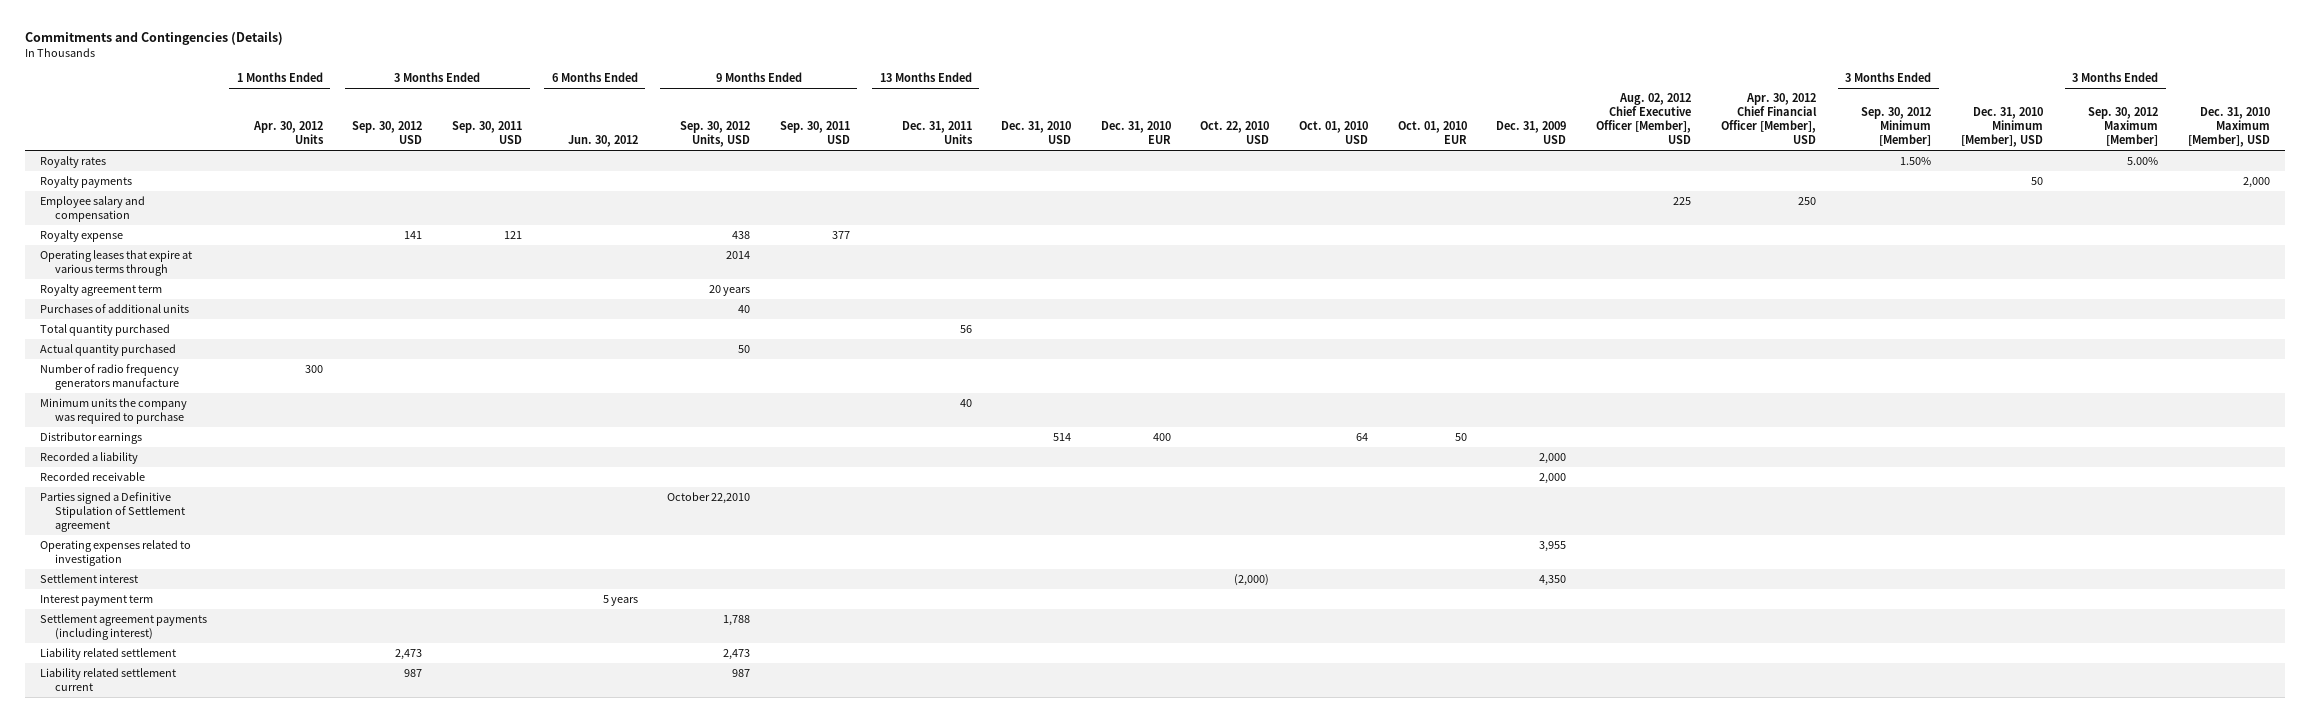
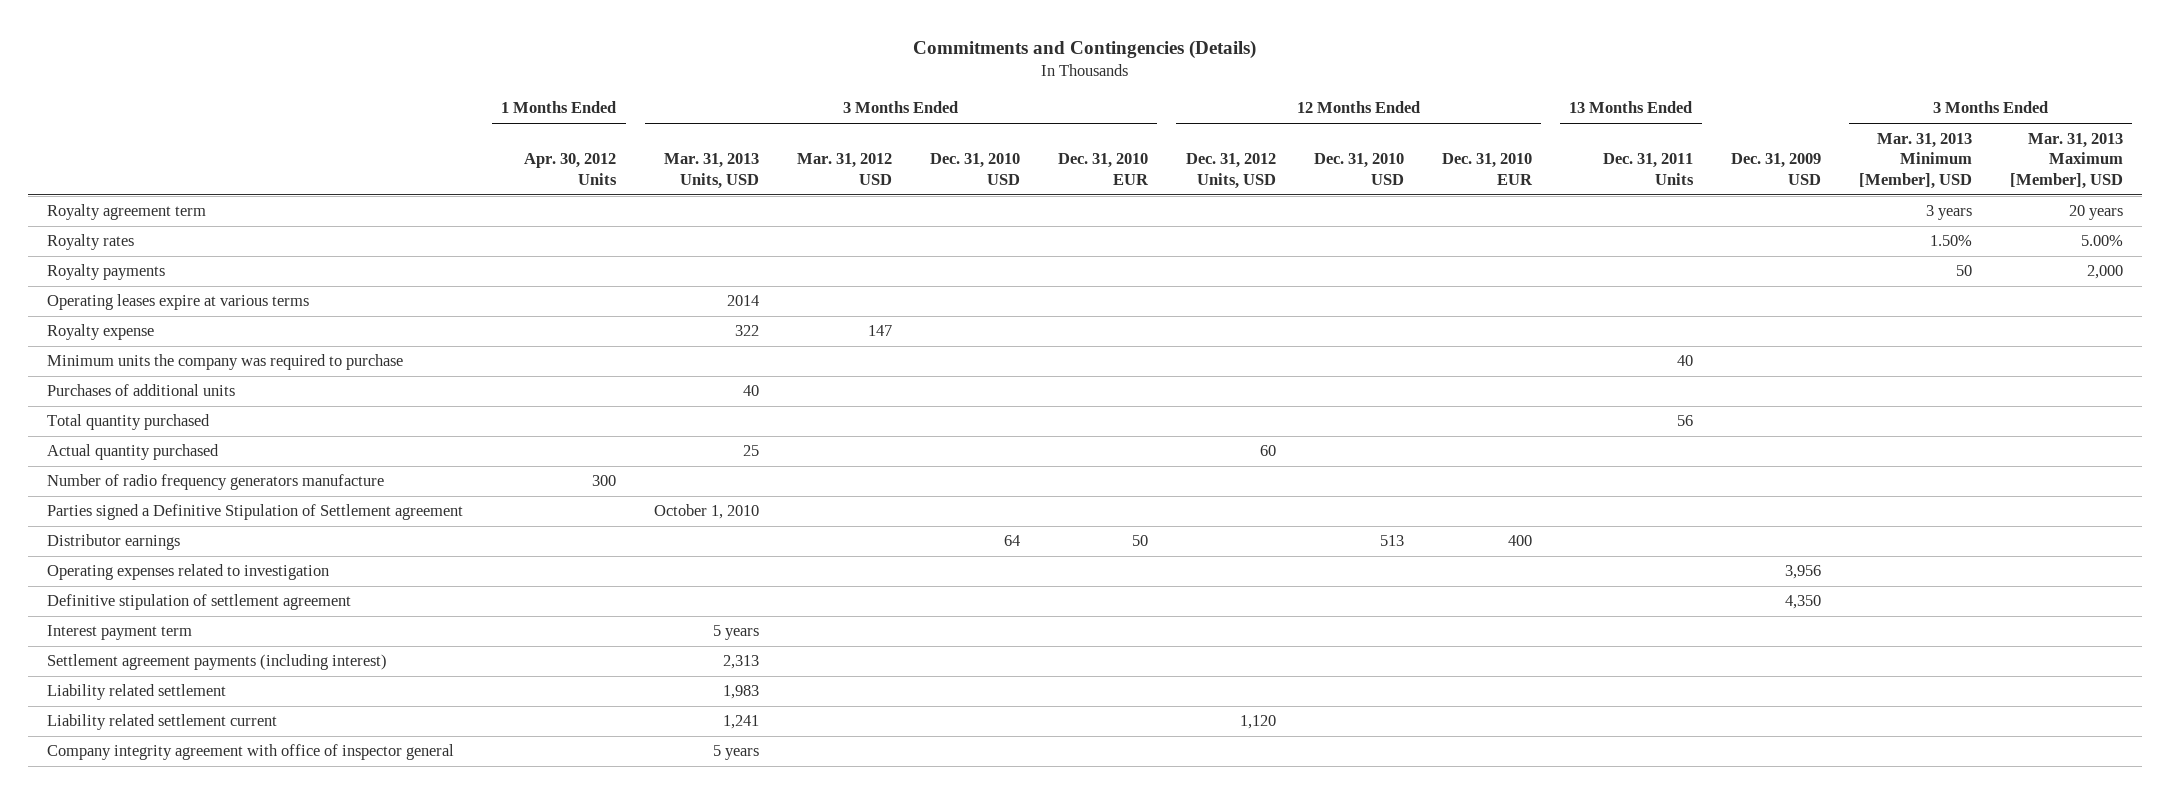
- | 1 Months Ended Apr. 30, 2012 Units | 3 Months Ended Sep. 30, 2012 USD | 3 Months Ended Sep. 30, 2011 USD | 6 Months Ended Jun. 30, 2012 | 9 Months Ended Sep. 30, 2012 Units, USD | 9 Months Ended Sep. 30, 2011 USD | 13 Months Ended Dec. 31, 2011 Units | Dec. 31, 2010 USD | Dec. 31, 2010 EUR | Oct. 22, 2010 USD | Oct. 01, 2010 USD | Oct. 01, 2010 EUR | Dec. 31, 2009 USD | Aug. 02, 2012 Chief Executive Officer [Member], USD | Apr. 30, 2012 Chief Financial Officer [Member], USD | 3 Months Ended Sep. 30, 2012 Minimum [Member] | Dec. 31, 2010 Minimum [Member], USD | 3 Months Ended Sep. 30, 2012 Maximum [Member] | Dec. 31, 2010 Maximum [Member], USD
+ | 1 Months Ended Apr. 30, 2012 Units | 3 Months Ended Mar. 31, 2013 Units, USD | 3 Months Ended Mar. 31, 2012 USD | 3 Months Ended Dec. 31, 2010 USD | 3 Months Ended Dec. 31, 2010 EUR | 12 Months Ended Dec. 31, 2012 Units, USD | 12 Months Ended Dec. 31, 2010 USD | 12 Months Ended Dec. 31, 2010 EUR | 13 Months Ended Dec. 31, 2011 Units | Dec. 31, 2009 USD | 3 Months Ended Mar. 31, 2013 Minimum [Member], USD | 3 Months Ended Mar. 31, 2013 Maximum [Member], USD
moved up: Royalty agreement term | | | | | | | | | | | 3 years | 20 years
- Employee salary and compensation | | | | | | | | | | | | | | 225 | 250 | | | |
+ Operating leases expire at various terms | | 2014 | | | | | | | | | |
- Operating leases that expire at various terms through | | | | | 2014 | | | | | | | | | | | | | |
moved up: Minimum units the company was required to purchase | | | | | | | | | 40 | | |
- Recorded a liability | | | | | | | | | | | | | 2,000 | | | | | |
- Recorded receivable | | | | | | | | | | | | | 2,000 | | | | | |
- Operating expenses related to investigation | | | | | | | | | | | | | 3,955 | | | | | |
- Settlement interest | | | | | | | | | | (2,000) | | | 4,350 | | | | | |
moved down: Distributor earnings | | | | 64 | 50 | | 513 | 400 | | | |
+ Operating expenses related to investigation | | | | | | | | | | 3,956 | |
+ Definitive stipulation of settlement agreement | | | | | | | | | | 4,350 | |
+ Company integrity agreement with office of inspector general | | 5 years | | | | | | | | | |

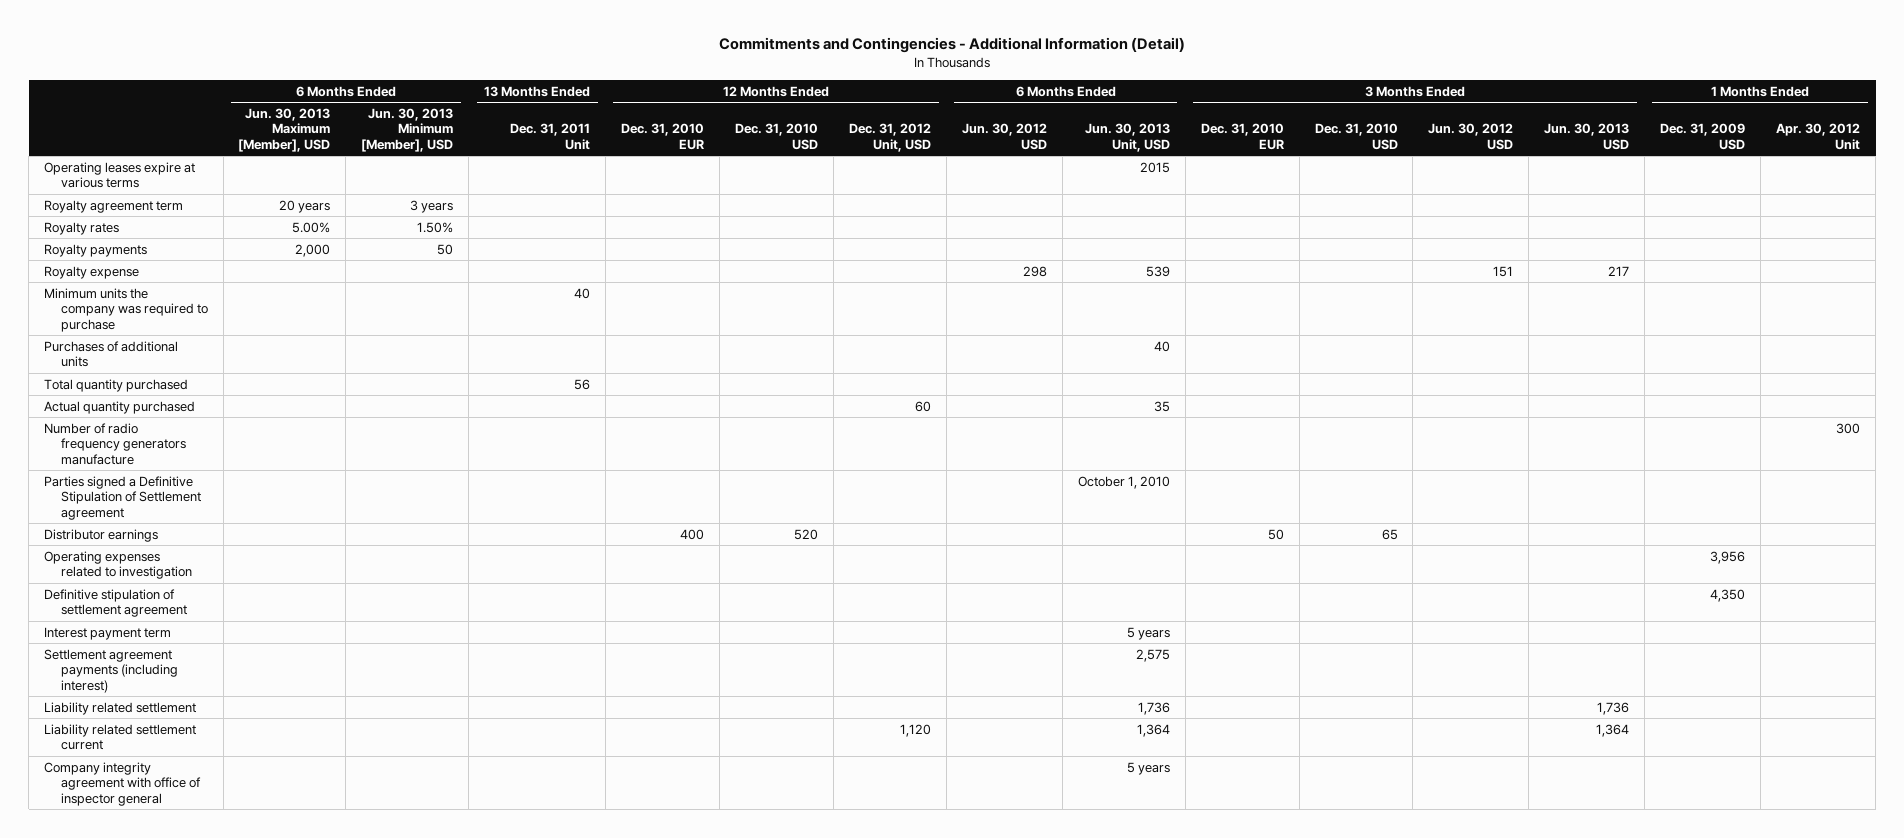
- Commitments and Contingencies (Details)
+ Commitments and Contingencies - Additional Information (Detail)
- | 1 Months Ended Apr. 30, 2012 Units | 3 Months Ended Mar. 31, 2013 Units, USD | 3 Months Ended Mar. 31, 2012 USD | 3 Months Ended Dec. 31, 2010 USD | 3 Months Ended Dec. 31, 2010 EUR | 12 Months Ended Dec. 31, 2012 Units, USD | 12 Months Ended Dec. 31, 2010 USD | 12 Months Ended Dec. 31, 2010 EUR | 13 Months Ended Dec. 31, 2011 Units | Dec. 31, 2009 USD | 3 Months Ended Mar. 31, 2013 Minimum [Member], USD | 3 Months Ended Mar. 31, 2013 Maximum [Member], USD
+ | 6 Months Ended Jun. 30, 2013 Maximum [Member], USD | 6 Months Ended Jun. 30, 2013 Minimum [Member], USD | 13 Months Ended Dec. 31, 2011 Unit | 12 Months Ended Dec. 31, 2010 EUR | 12 Months Ended Dec. 31, 2010 USD | 12 Months Ended Dec. 31, 2012 Unit, USD | 6 Months Ended Jun. 30, 2012 USD | 6 Months Ended Jun. 30, 2013 Unit, USD | 3 Months Ended Dec. 31, 2010 EUR | 3 Months Ended Dec. 31, 2010 USD | 3 Months Ended Jun. 30, 2012 USD | 3 Months Ended Jun. 30, 2013 USD | 1 Months Ended Dec. 31, 2009 USD | 1 Months Ended Apr. 30, 2012 Unit
moved up: Operating leases expire at various terms | | | | | | | | 2015 | | | | | |
- Distributor earnings | | | | 64 | 50 | | 513 | 400 | | | |
+ Distributor earnings | | | | 400 | 520 | | | | 50 | 65 | | | |

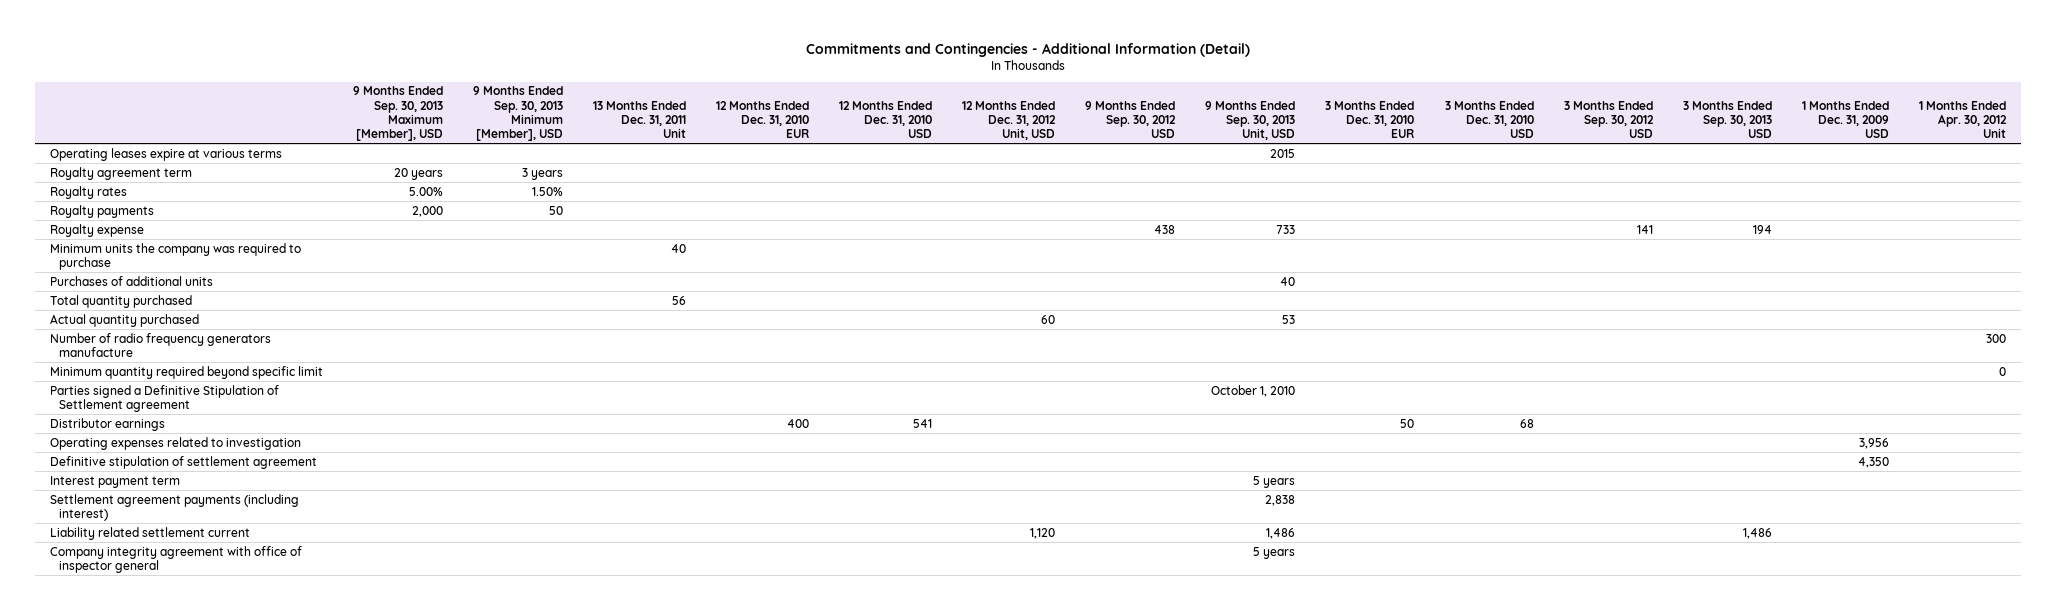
- | 6 Months Ended Jun. 30, 2013 Maximum [Member], USD | 6 Months Ended Jun. 30, 2013 Minimum [Member], USD | 13 Months Ended Dec. 31, 2011 Unit | 12 Months Ended Dec. 31, 2010 EUR | 12 Months Ended Dec. 31, 2010 USD | 12 Months Ended Dec. 31, 2012 Unit, USD | 6 Months Ended Jun. 30, 2012 USD | 6 Months Ended Jun. 30, 2013 Unit, USD | 3 Months Ended Dec. 31, 2010 EUR | 3 Months Ended Dec. 31, 2010 USD | 3 Months Ended Jun. 30, 2012 USD | 3 Months Ended Jun. 30, 2013 USD | 1 Months Ended Dec. 31, 2009 USD | 1 Months Ended Apr. 30, 2012 Unit
+ | 9 Months Ended Sep. 30, 2013 Maximum [Member], USD | 9 Months Ended Sep. 30, 2013 Minimum [Member], USD | 13 Months Ended Dec. 31, 2011 Unit | 12 Months Ended Dec. 31, 2010 EUR | 12 Months Ended Dec. 31, 2010 USD | 12 Months Ended Dec. 31, 2012 Unit, USD | 9 Months Ended Sep. 30, 2012 USD | 9 Months Ended Sep. 30, 2013 Unit, USD | 3 Months Ended Dec. 31, 2010 EUR | 3 Months Ended Dec. 31, 2010 USD | 3 Months Ended Sep. 30, 2012 USD | 3 Months Ended Sep. 30, 2013 USD | 1 Months Ended Dec. 31, 2009 USD | 1 Months Ended Apr. 30, 2012 Unit
+ Minimum quantity required beyond specific limit | | | | | | | | | | | | | | 0
- Distributor earnings | | | | 400 | 520 | | | | 50 | 65 | | | |
+ Distributor earnings | | | | 400 | 541 | | | | 50 | 68 | | | |
- Liability related settlement | | | | | | | | 1,736 | | | | 1,736 | |

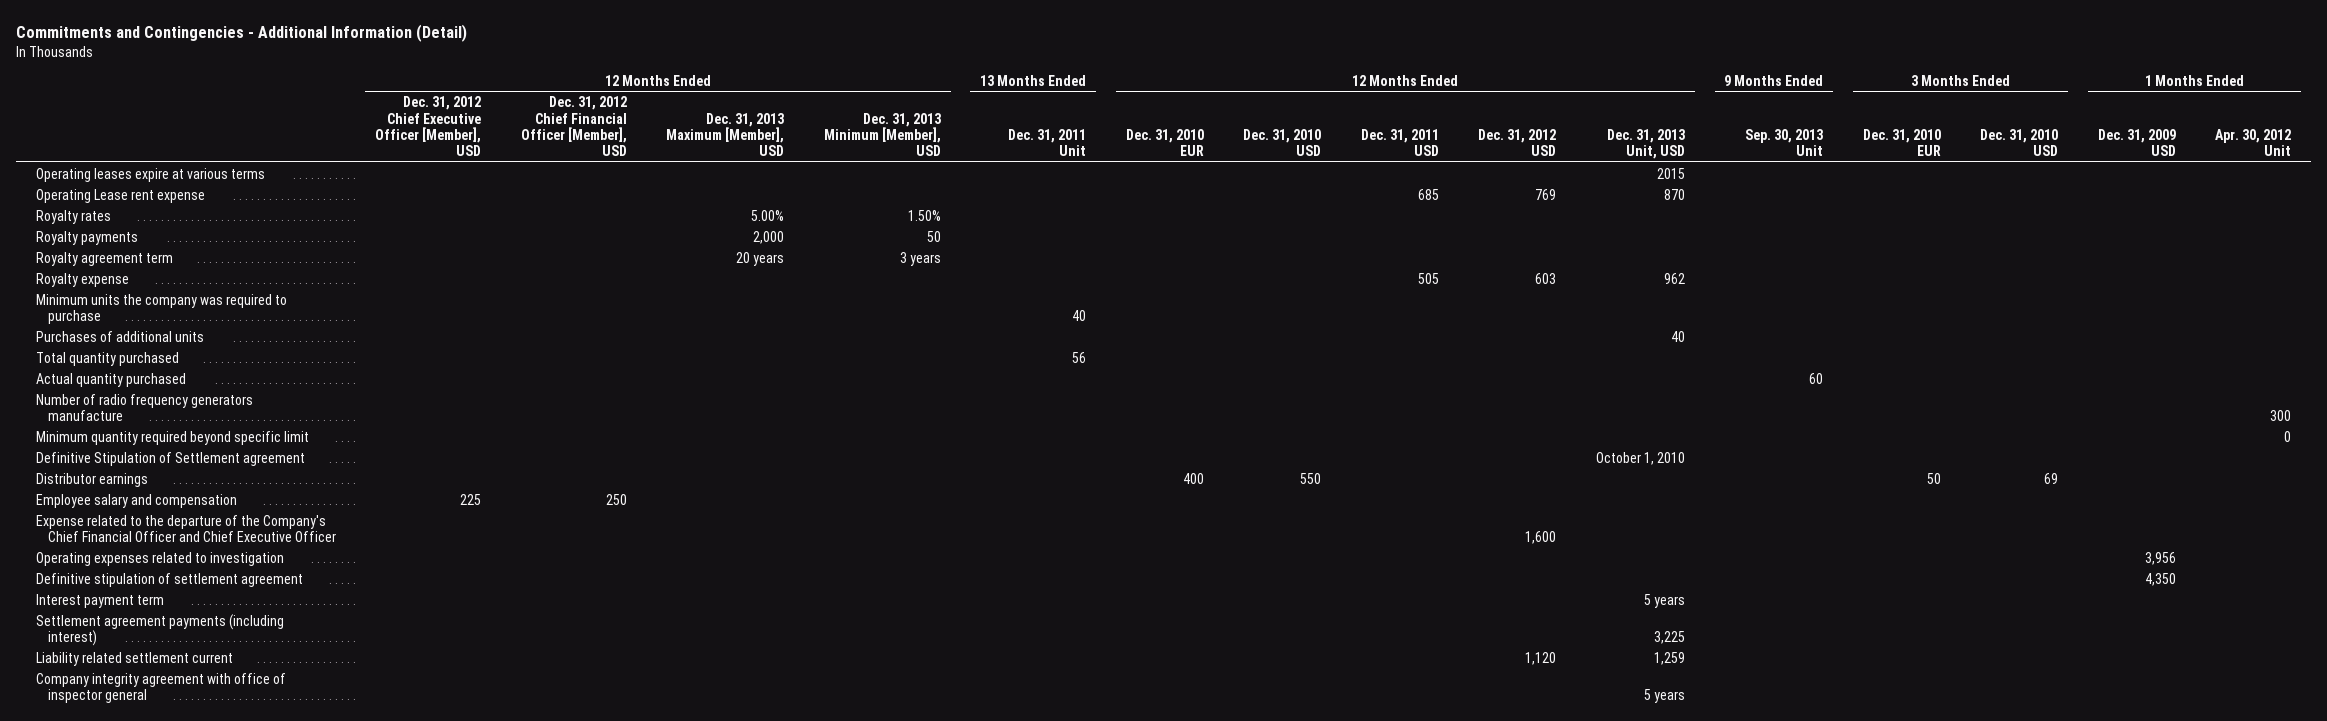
- | 9 Months Ended Sep. 30, 2013 Maximum [Member], USD | 9 Months Ended Sep. 30, 2013 Minimum [Member], USD | 13 Months Ended Dec. 31, 2011 Unit | 12 Months Ended Dec. 31, 2010 EUR | 12 Months Ended Dec. 31, 2010 USD | 12 Months Ended Dec. 31, 2012 Unit, USD | 9 Months Ended Sep. 30, 2012 USD | 9 Months Ended Sep. 30, 2013 Unit, USD | 3 Months Ended Dec. 31, 2010 EUR | 3 Months Ended Dec. 31, 2010 USD | 3 Months Ended Sep. 30, 2012 USD | 3 Months Ended Sep. 30, 2013 USD | 1 Months Ended Dec. 31, 2009 USD | 1 Months Ended Apr. 30, 2012 Unit
+ | 12 Months Ended Dec. 31, 2012 Chief Executive Officer [Member], USD | 12 Months Ended Dec. 31, 2012 Chief Financial Officer [Member], USD | 12 Months Ended Dec. 31, 2013 Maximum [Member], USD | 12 Months Ended Dec. 31, 2013 Minimum [Member], USD | 13 Months Ended Dec. 31, 2011 Unit | 12 Months Ended Dec. 31, 2010 EUR | 12 Months Ended Dec. 31, 2010 USD | 12 Months Ended Dec. 31, 2011 USD | 12 Months Ended Dec. 31, 2012 USD | 12 Months Ended Dec. 31, 2013 Unit, USD | 9 Months Ended Sep. 30, 2013 Unit | 3 Months Ended Dec. 31, 2010 EUR | 3 Months Ended Dec. 31, 2010 USD | 1 Months Ended Dec. 31, 2009 USD | 1 Months Ended Apr. 30, 2012 Unit
+ Operating Lease rent expense | | | | | | | | 685 | 769 | 870 | | | | |
moved down: Royalty agreement term | | | 20 years | 3 years | | | | | | | | | | |
- Parties signed a Definitive Stipulation of Settlement agreement | | | | | | | | October 1, 2010 | | | | | |
- Distributor earnings | | | | 400 | 541 | | | | 50 | 68 | | | |
+ Definitive Stipulation of Settlement agreement | | | | | | | | | | October 1, 2010 | | | | |
+ Distributor earnings | | | | | | 400 | 550 | | | | | 50 | 69 | |
+ Employee salary and compensation | 225 | 250 | | | | | | | | | | | | |
+ Expense related to the departure of the Company's Chief Financial Officer and Chief Executive Officer | | | | | | | | | 1,600 | | | | | |

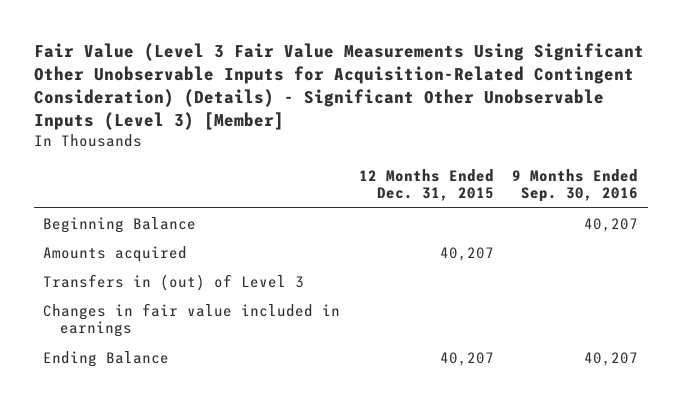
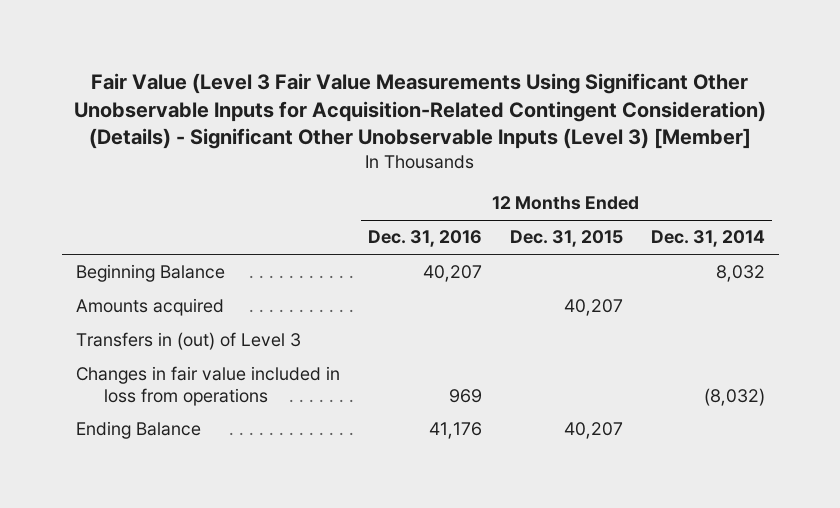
- | 12 Months Ended Dec. 31, 2015 | 9 Months Ended Sep. 30, 2016
+ | 12 Months Ended Dec. 31, 2016 | 12 Months Ended Dec. 31, 2015 | 12 Months Ended Dec. 31, 2014
- Changes in fair value included in earnings
+ Changes in fair value included in loss from operations | 969 | | (8,032)

